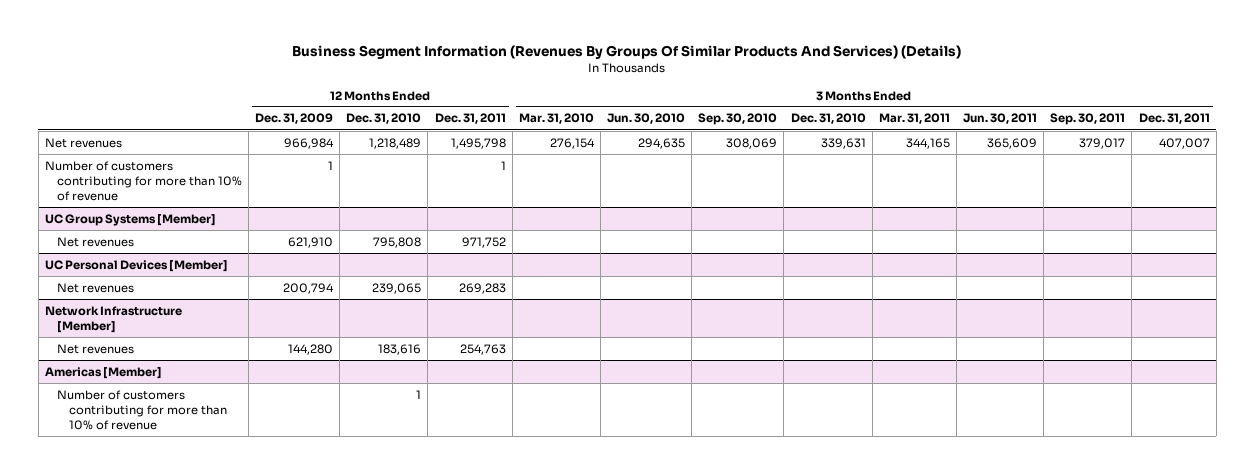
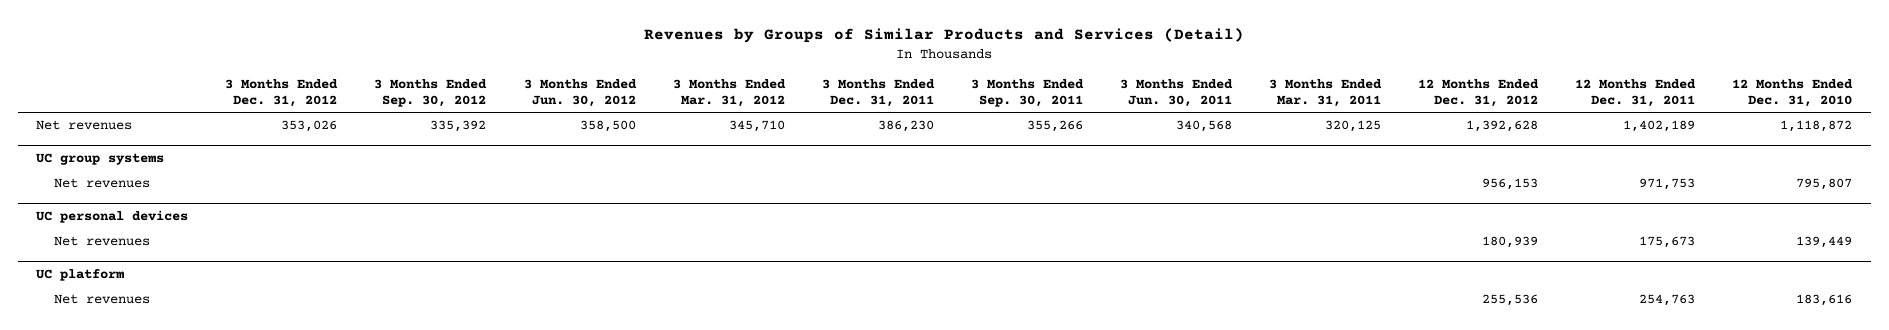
- Business Segment Information (Revenues By Groups Of Similar Products And Services) (Details)
+ Revenues by Groups of Similar Products and Services (Detail)
- | 12 Months Ended Dec. 31, 2009 | 12 Months Ended Dec. 31, 2010 | 12 Months Ended Dec. 31, 2011 | 3 Months Ended Mar. 31, 2010 | 3 Months Ended Jun. 30, 2010 | 3 Months Ended Sep. 30, 2010 | 3 Months Ended Dec. 31, 2010 | 3 Months Ended Mar. 31, 2011 | 3 Months Ended Jun. 30, 2011 | 3 Months Ended Sep. 30, 2011 | 3 Months Ended Dec. 31, 2011
+ | 3 Months Ended Dec. 31, 2012 | 3 Months Ended Sep. 30, 2012 | 3 Months Ended Jun. 30, 2012 | 3 Months Ended Mar. 31, 2012 | 3 Months Ended Dec. 31, 2011 | 3 Months Ended Sep. 30, 2011 | 3 Months Ended Jun. 30, 2011 | 3 Months Ended Mar. 31, 2011 | 12 Months Ended Dec. 31, 2012 | 12 Months Ended Dec. 31, 2011 | 12 Months Ended Dec. 31, 2010
- Net revenues | 966,984 | 1,218,489 | 1,495,798 | 276,154 | 294,635 | 308,069 | 339,631 | 344,165 | 365,609 | 379,017 | 407,007
- Number of customers contributing for more than 10% of revenue | 1 | | 1 | | | | | | | |
- UC Group Systems [Member]
- Net revenues | 621,910 | 795,808 | 971,752 | | | | | | | |
- UC Personal Devices [Member]
- Net revenues | 200,794 | 239,065 | 269,283 | | | | | | | |
- Network Infrastructure [Member]
+ Net revenues | 353,026 | 335,392 | 358,500 | 345,710 | 386,230 | 355,266 | 340,568 | 320,125 | 1,392,628 | 1,402,189 | 1,118,872
+ UC group systems
+ Net revenues | | | | | | | | | 956,153 | 971,753 | 795,807
+ UC personal devices
+ Net revenues | | | | | | | | | 180,939 | 175,673 | 139,449
+ UC platform
- Americas [Member]
- Number of customers contributing for more than 10% of revenue | | 1 | | | | | | | | |

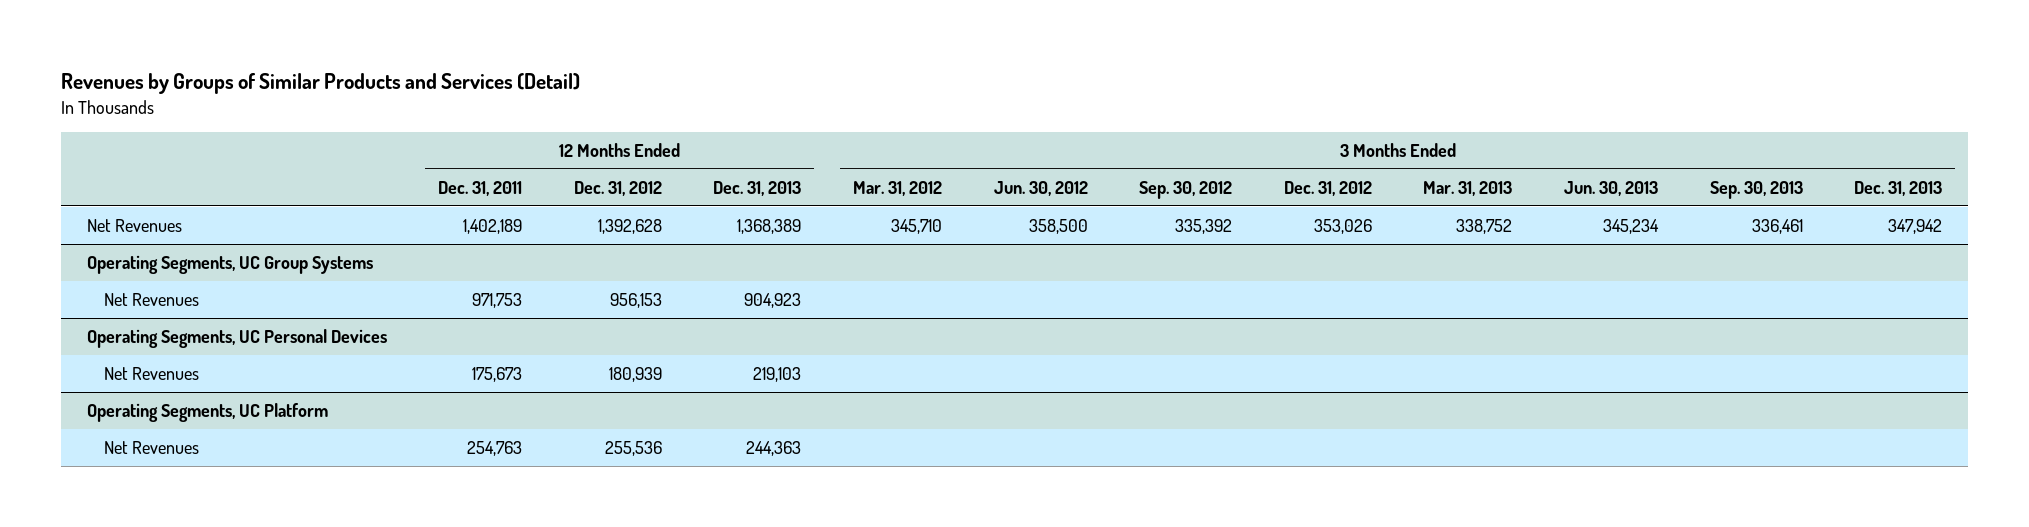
- | 3 Months Ended Dec. 31, 2012 | 3 Months Ended Sep. 30, 2012 | 3 Months Ended Jun. 30, 2012 | 3 Months Ended Mar. 31, 2012 | 3 Months Ended Dec. 31, 2011 | 3 Months Ended Sep. 30, 2011 | 3 Months Ended Jun. 30, 2011 | 3 Months Ended Mar. 31, 2011 | 12 Months Ended Dec. 31, 2012 | 12 Months Ended Dec. 31, 2011 | 12 Months Ended Dec. 31, 2010
+ | 12 Months Ended Dec. 31, 2011 | 12 Months Ended Dec. 31, 2012 | 12 Months Ended Dec. 31, 2013 | 3 Months Ended Mar. 31, 2012 | 3 Months Ended Jun. 30, 2012 | 3 Months Ended Sep. 30, 2012 | 3 Months Ended Dec. 31, 2012 | 3 Months Ended Mar. 31, 2013 | 3 Months Ended Jun. 30, 2013 | 3 Months Ended Sep. 30, 2013 | 3 Months Ended Dec. 31, 2013
- Net revenues | 353,026 | 335,392 | 358,500 | 345,710 | 386,230 | 355,266 | 340,568 | 320,125 | 1,392,628 | 1,402,189 | 1,118,872
- UC group systems
- Net revenues | | | | | | | | | 956,153 | 971,753 | 795,807
- UC personal devices
- Net revenues | | | | | | | | | 180,939 | 175,673 | 139,449
- UC platform
- Net revenues | | | | | | | | | 255,536 | 254,763 | 183,616
+ Net Revenues | 1,402,189 | 1,392,628 | 1,368,389 | 345,710 | 358,500 | 335,392 | 353,026 | 338,752 | 345,234 | 336,461 | 347,942
+ Operating Segments, UC Group Systems
+ Net Revenues | 971,753 | 956,153 | 904,923 | | | | | | | |
+ Operating Segments, UC Personal Devices
+ Net Revenues | 175,673 | 180,939 | 219,103 | | | | | | | |
+ Operating Segments, UC Platform
+ Net Revenues | 254,763 | 255,536 | 244,363 | | | | | | | |

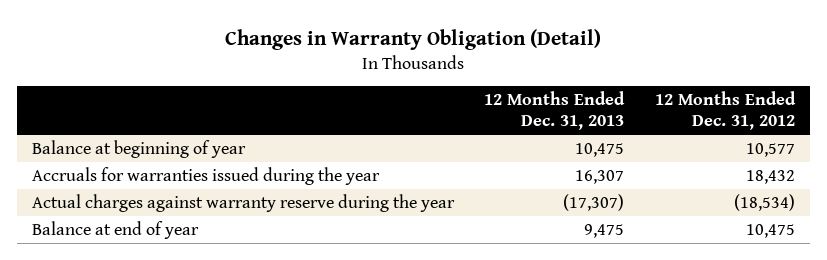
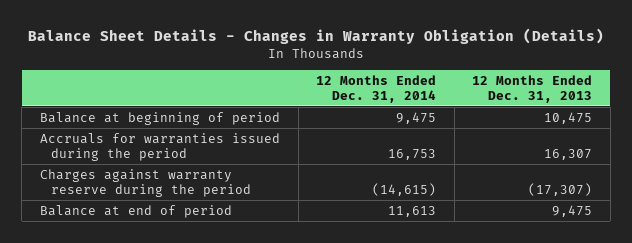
- Changes in Warranty Obligation (Detail)
+ Balance Sheet Details - Changes in Warranty Obligation (Details)
- | 12 Months Ended Dec. 31, 2013 | 12 Months Ended Dec. 31, 2012
+ | 12 Months Ended Dec. 31, 2014 | 12 Months Ended Dec. 31, 2013
- Balance at beginning of year | 10,475 | 10,577
- Accruals for warranties issued during the year | 16,307 | 18,432
- Actual charges against warranty reserve during the year | (17,307) | (18,534)
- Balance at end of year | 9,475 | 10,475
+ Balance at beginning of period | 9,475 | 10,475
+ Accruals for warranties issued during the period | 16,753 | 16,307
+ Charges against warranty reserve during the period | (14,615) | (17,307)
+ Balance at end of period | 11,613 | 9,475

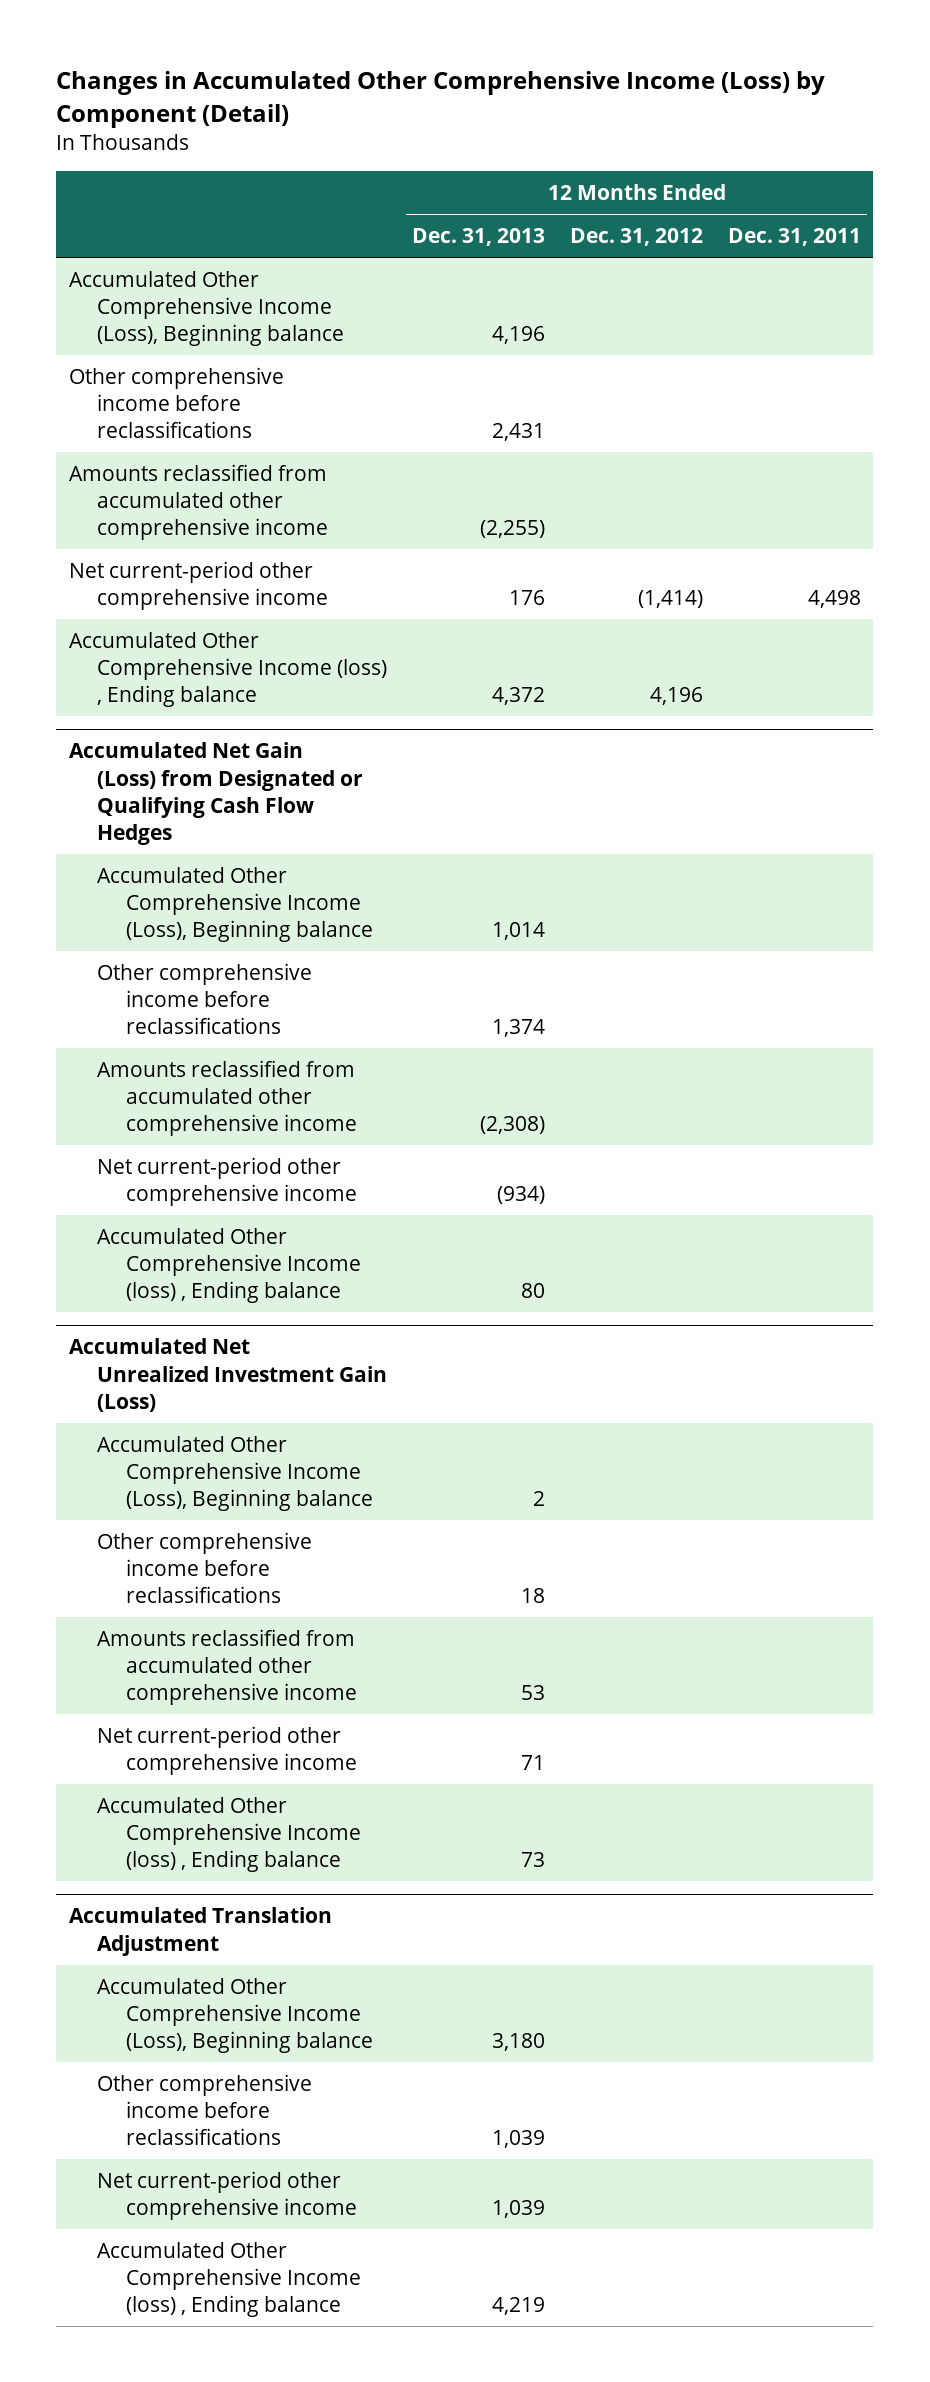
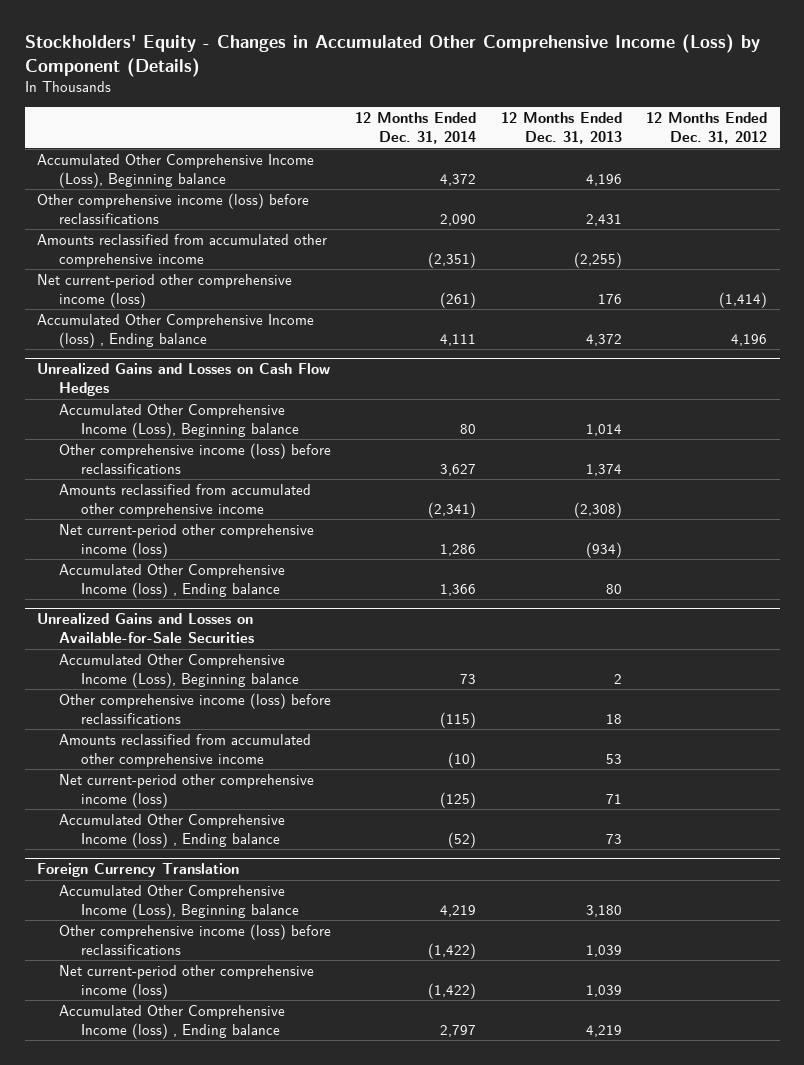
- Changes in Accumulated Other Comprehensive Income (Loss) by Component (Detail)
+ Stockholders' Equity - Changes in Accumulated Other Comprehensive Income (Loss) by Component (Details)
- | 12 Months Ended Dec. 31, 2013 | 12 Months Ended Dec. 31, 2012 | 12 Months Ended Dec. 31, 2011
+ | 12 Months Ended Dec. 31, 2014 | 12 Months Ended Dec. 31, 2013 | 12 Months Ended Dec. 31, 2012
- Other comprehensive income before reclassifications | 2,431 | |
+ Other comprehensive income (loss) before reclassifications | 2,090 | 2,431 |
- Net current-period other comprehensive income | 176 | (1,414) | 4,498
+ Net current-period other comprehensive income (loss) | (261) | 176 | (1,414)
- Accumulated Net Gain (Loss) from Designated or Qualifying Cash Flow Hedges
+ Unrealized Gains and Losses on Cash Flow Hedges
- Other comprehensive income before reclassifications | 1,374 | |
+ Other comprehensive income (loss) before reclassifications | 3,627 | 1,374 |
- Net current-period other comprehensive income | (934) | |
+ Net current-period other comprehensive income (loss) | 1,286 | (934) |
- Accumulated Net Unrealized Investment Gain (Loss)
+ Unrealized Gains and Losses on Available-for-Sale Securities
- Other comprehensive income before reclassifications | 18 | |
+ Other comprehensive income (loss) before reclassifications | (115) | 18 |
- Net current-period other comprehensive income | 71 | |
+ Net current-period other comprehensive income (loss) | (125) | 71 |
- Accumulated Translation Adjustment
+ Foreign Currency Translation
- Other comprehensive income before reclassifications | 1,039 | |
- Net current-period other comprehensive income | 1,039 | |
+ Other comprehensive income (loss) before reclassifications | (1,422) | 1,039 |
+ Net current-period other comprehensive income (loss) | (1,422) | 1,039 |

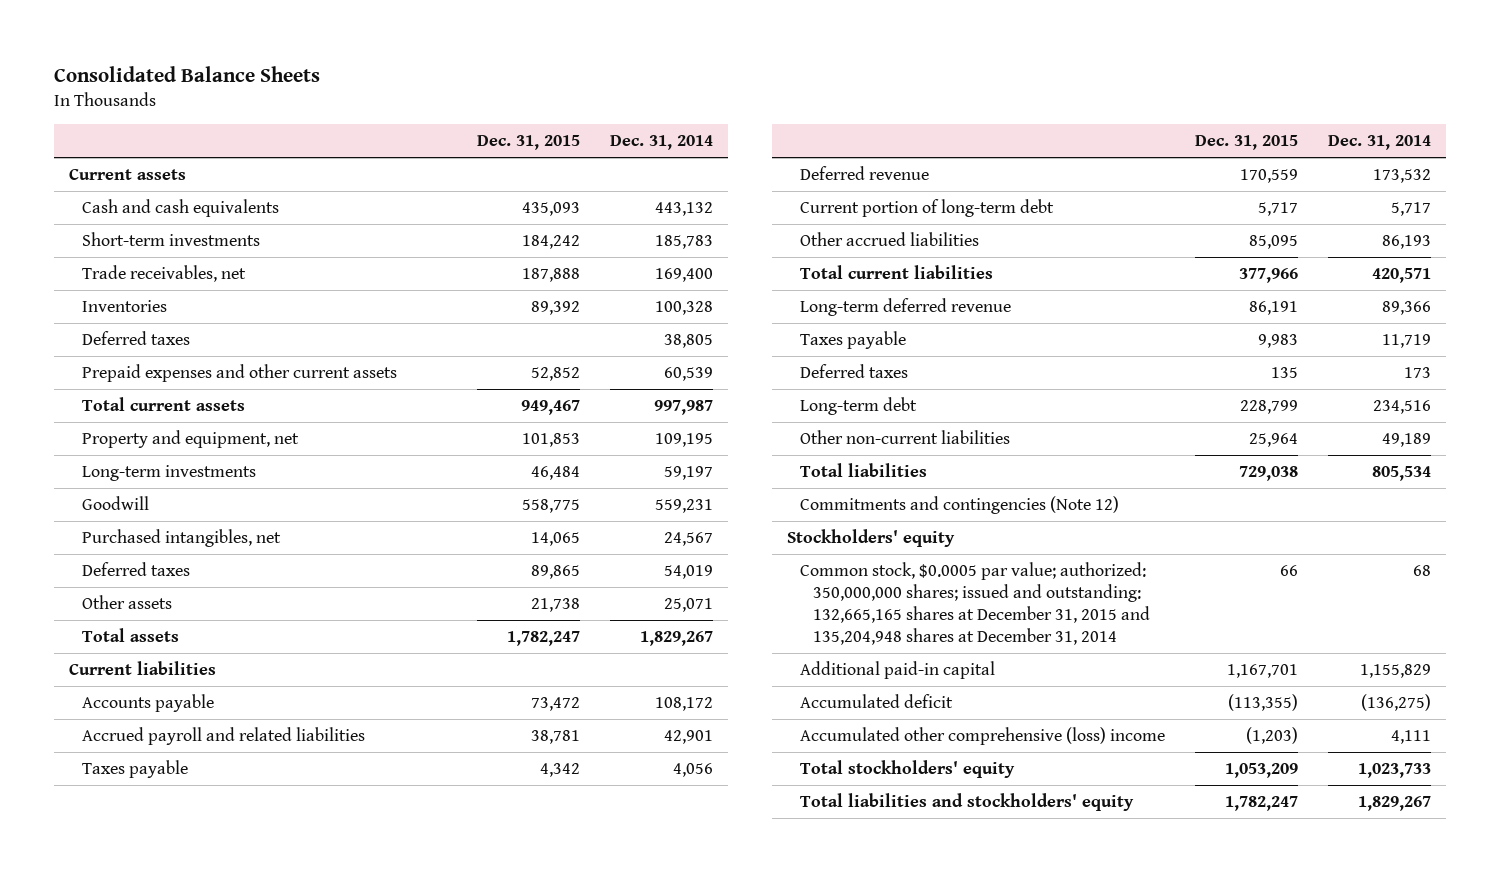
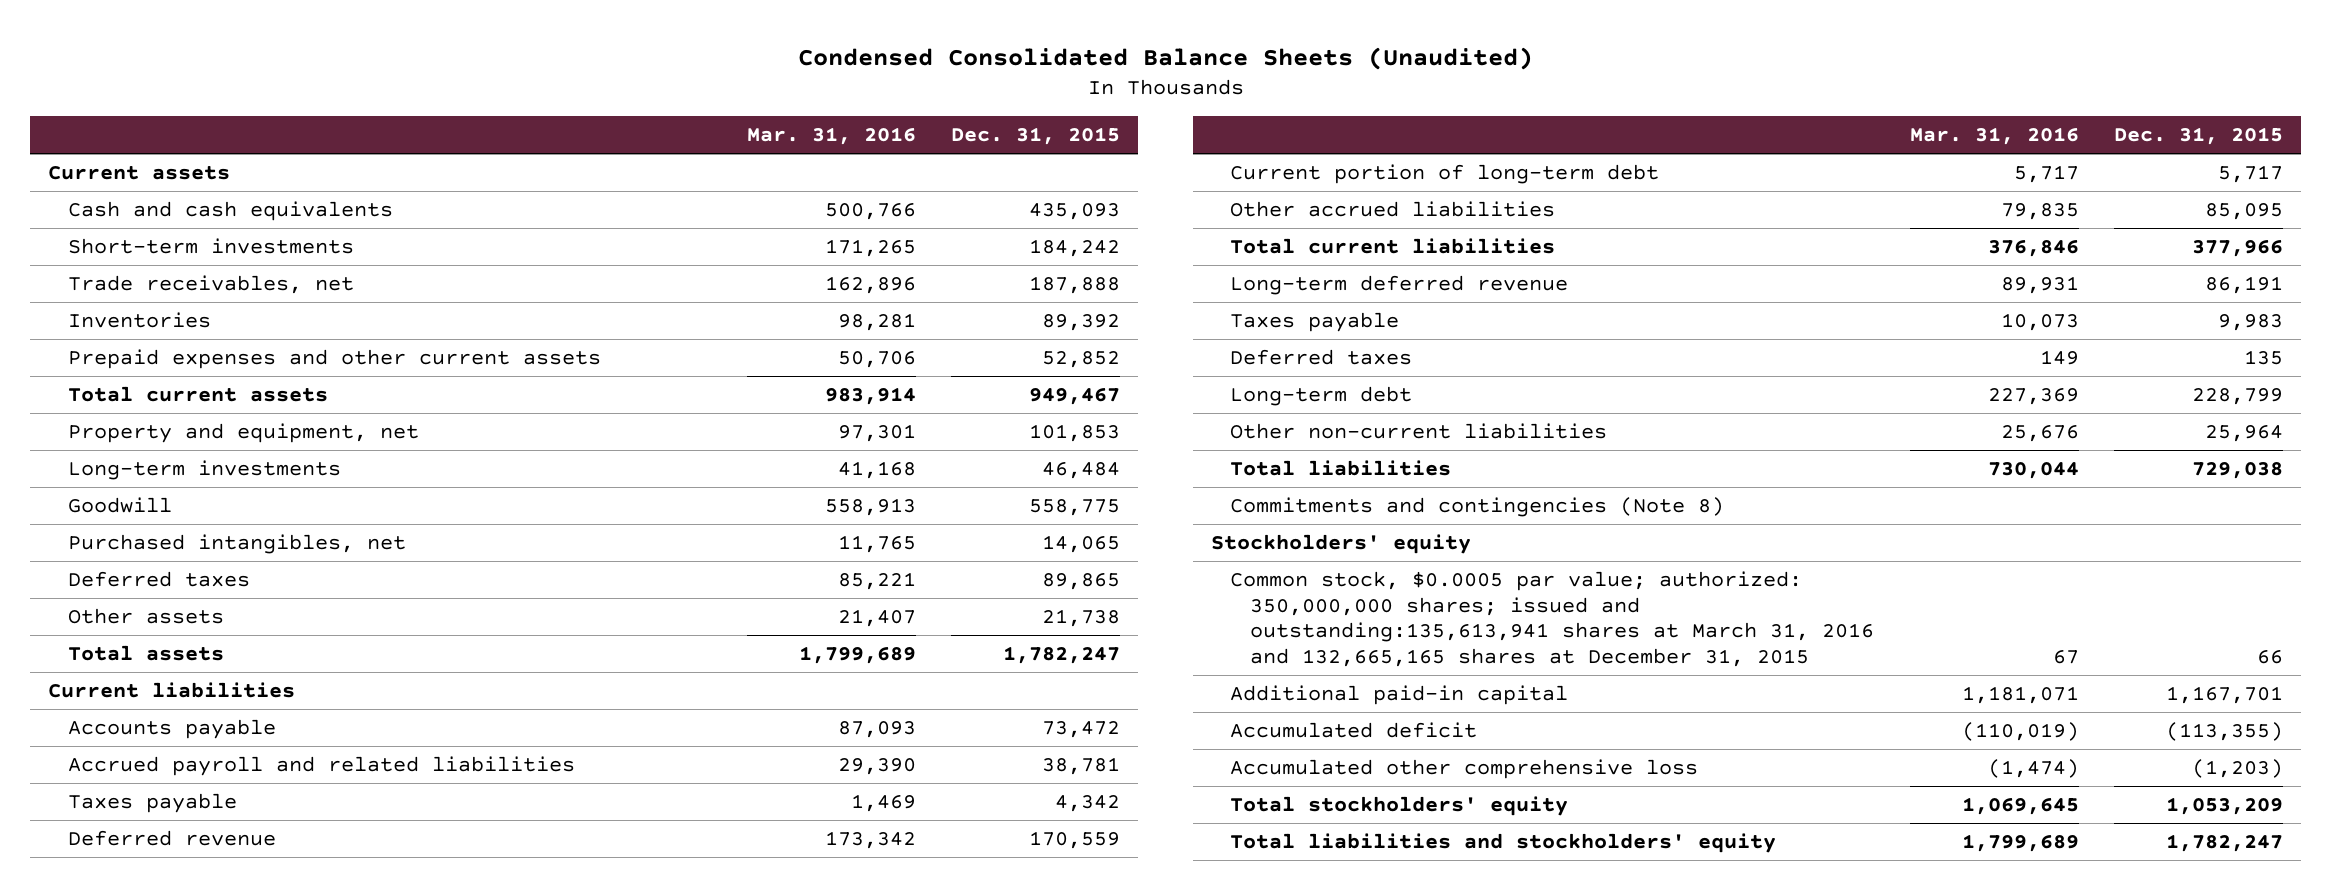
- Consolidated Balance Sheets
+ Condensed Consolidated Balance Sheets (Unaudited)
- | Dec. 31, 2015 | Dec. 31, 2014
+ | Mar. 31, 2016 | Dec. 31, 2015
- Deferred taxes | | 38,805
- Commitments and contingencies (Note 12)
+ Commitments and contingencies (Note 8)
- Common stock, $0.0005 par value; authorized: 350,000,000 shares; issued and outstanding: 132,665,165 shares at December 31, 2015 and 135,204,948 shares at December 31, 2014 | 66 | 68
+ Common stock, $0.0005 par value; authorized: 350,000,000 shares; issued and outstanding:135,613,941 shares at March 31, 2016 and 132,665,165 shares at December 31, 2015 | 67 | 66
- Accumulated other comprehensive (loss) income | (1,203) | 4,111
+ Accumulated other comprehensive loss | (1,474) | (1,203)

